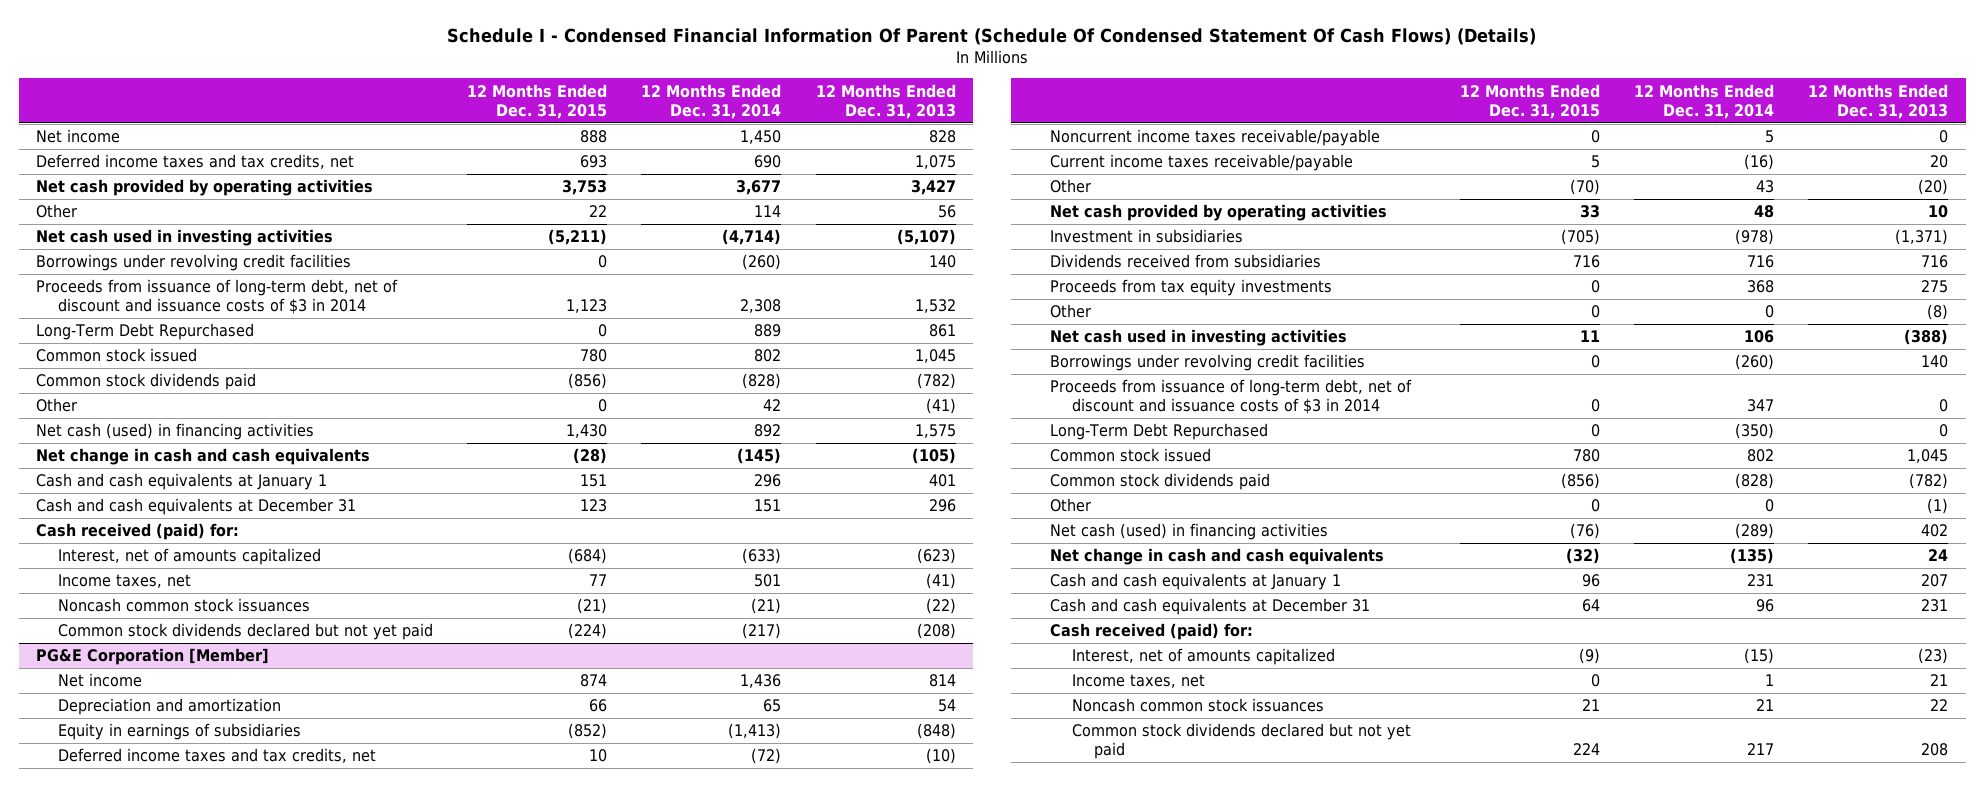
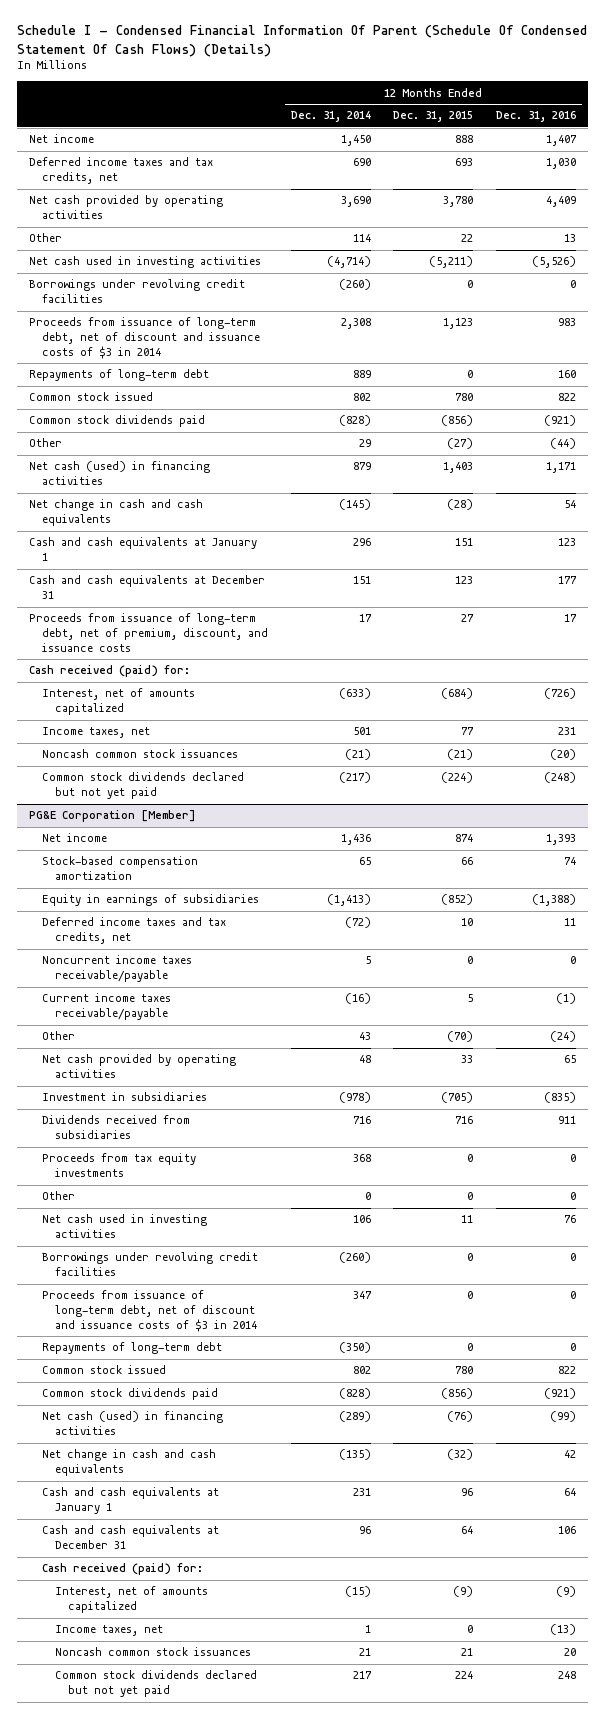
- | 12 Months Ended Dec. 31, 2015 | 12 Months Ended Dec. 31, 2014 | 12 Months Ended Dec. 31, 2013
+ | 12 Months Ended Dec. 31, 2014 | 12 Months Ended Dec. 31, 2015 | 12 Months Ended Dec. 31, 2016
- Net cash provided by operating activities | 3,753 | 3,677 | 3,427
+ Net cash provided by operating activities | 3,690 | 3,780 | 4,409
- Long-Term Debt Repurchased | 0 | 889 | 861
+ Repayments of long-term debt | 889 | 0 | 160
- Other | 0 | 42 | (41)
- Net cash (used) in financing activities | 1,430 | 892 | 1,575
+ Other | 29 | (27) | (44)
+ Net cash (used) in financing activities | 879 | 1,403 | 1,171
+ Proceeds from issuance of long-term debt, net of premium, discount, and issuance costs | 17 | 27 | 17
@ PG&E Corporation [Member]
- Depreciation and amortization | 66 | 65 | 54
+ Stock-based compensation amortization | 65 | 66 | 74
- Long-Term Debt Repurchased | 0 | (350) | 0
+ Repayments of long-term debt | (350) | 0 | 0
- Other | 0 | 0 | (1)

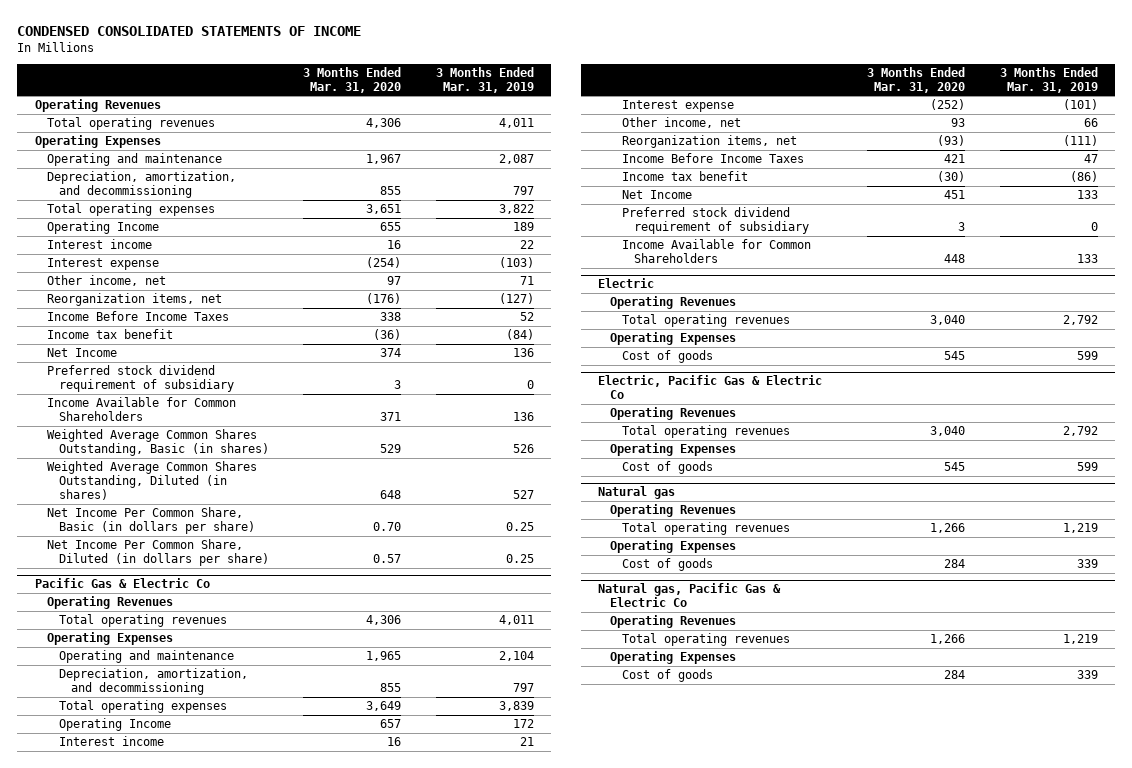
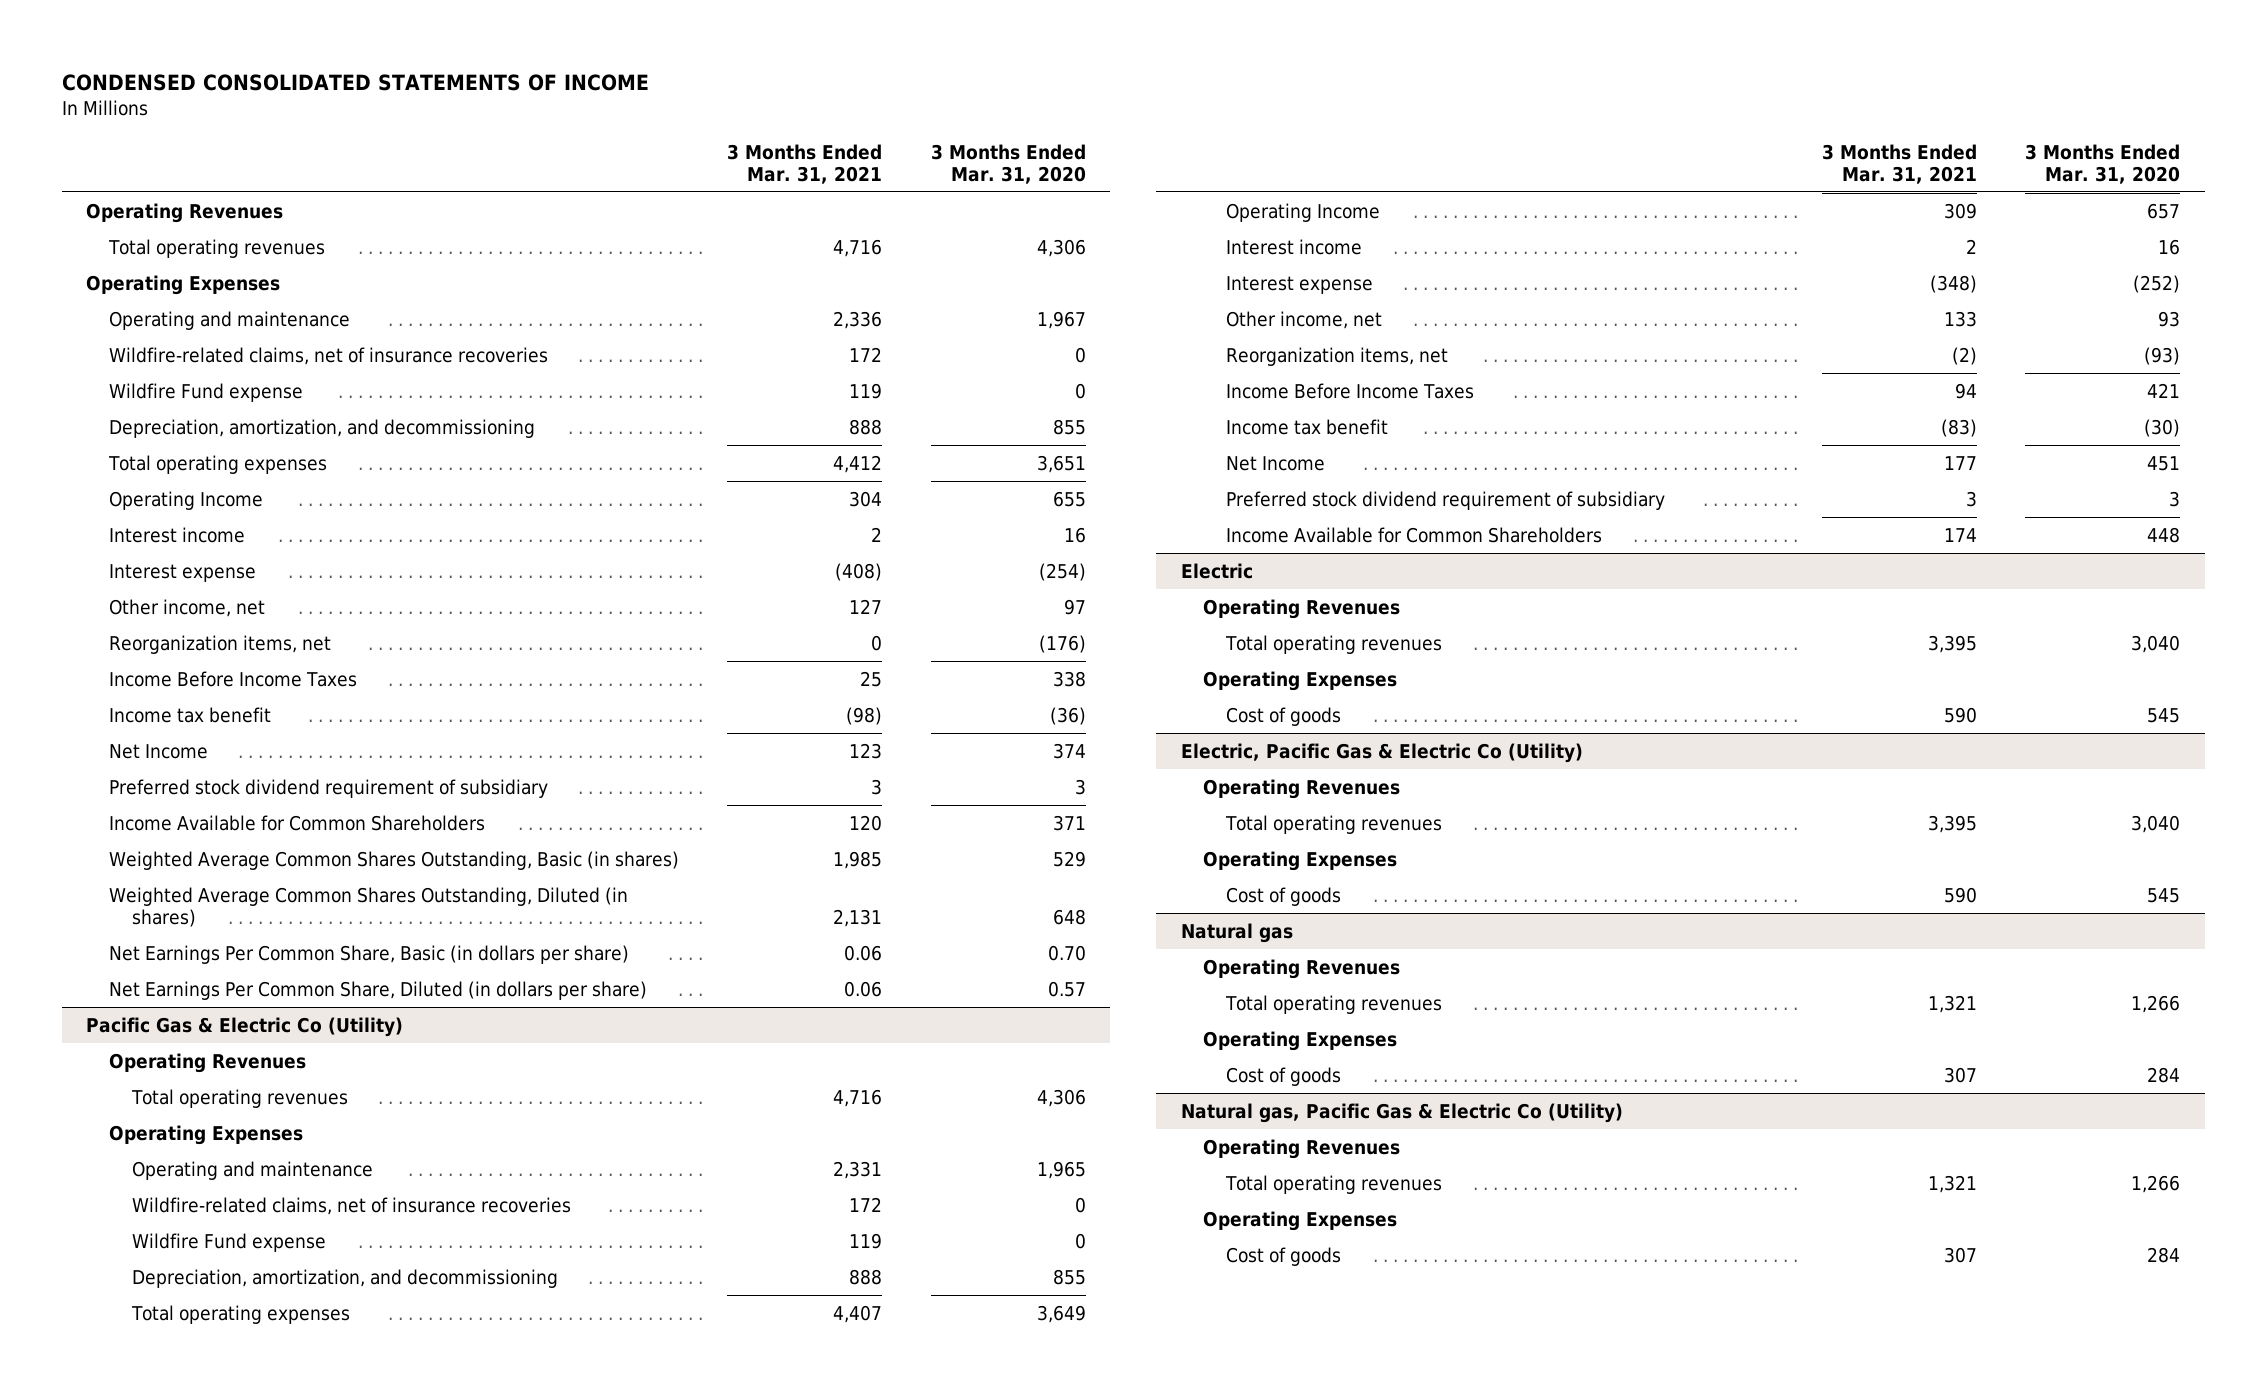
- | 3 Months Ended Mar. 31, 2020 | 3 Months Ended Mar. 31, 2019
+ | 3 Months Ended Mar. 31, 2021 | 3 Months Ended Mar. 31, 2020
+ Wildfire-related claims, net of insurance recoveries | 172 | 0
+ Wildfire Fund expense | 119 | 0
- Net Income Per Common Share, Basic (in dollars per share) | 0.70 | 0.25
- Net Income Per Common Share, Diluted (in dollars per share) | 0.57 | 0.25
- Pacific Gas & Electric Co
+ Net Earnings Per Common Share, Basic (in dollars per share) | 0.06 | 0.70
+ Net Earnings Per Common Share, Diluted (in dollars per share) | 0.06 | 0.57
+ Pacific Gas & Electric Co (Utility)
+ Wildfire-related claims, net of insurance recoveries | 172 | 0
+ Wildfire Fund expense | 119 | 0
- Electric, Pacific Gas & Electric Co
+ Electric, Pacific Gas & Electric Co (Utility)
- Natural gas, Pacific Gas & Electric Co
+ Natural gas, Pacific Gas & Electric Co (Utility)

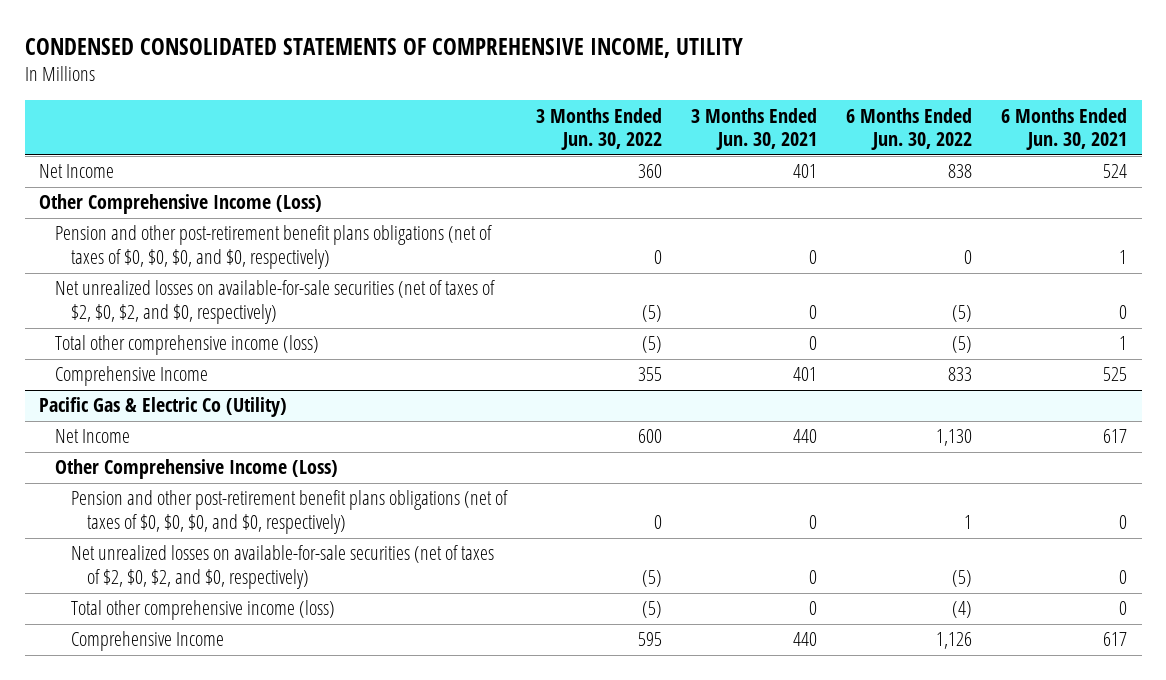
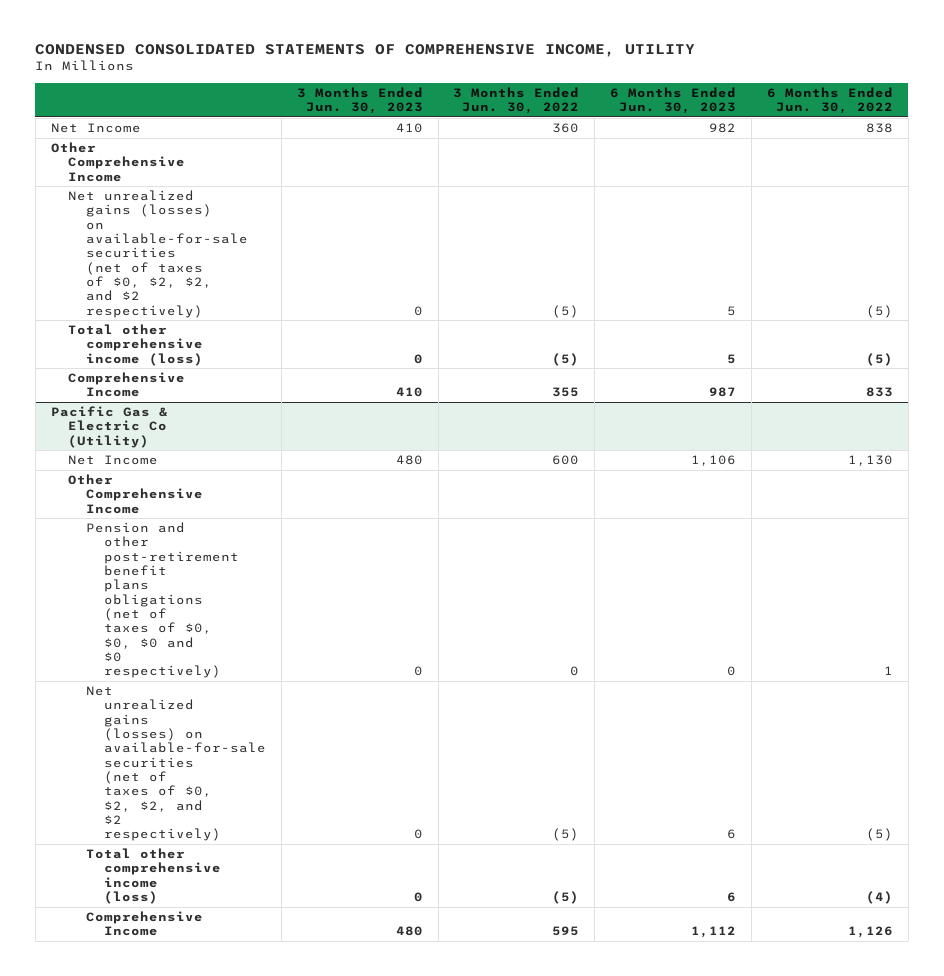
- | 3 Months Ended Jun. 30, 2022 | 3 Months Ended Jun. 30, 2021 | 6 Months Ended Jun. 30, 2022 | 6 Months Ended Jun. 30, 2021
+ | 3 Months Ended Jun. 30, 2023 | 3 Months Ended Jun. 30, 2022 | 6 Months Ended Jun. 30, 2023 | 6 Months Ended Jun. 30, 2022
- Other Comprehensive Income (Loss)
- Pension and other post-retirement benefit plans obligations (net of taxes of $0, $0, $0, and $0, respectively) | 0 | 0 | 0 | 1
- Net unrealized losses on available-for-sale securities (net of taxes of $2, $0, $2, and $0, respectively) | (5) | 0 | (5) | 0
+ Other Comprehensive Income
+ Net unrealized gains (losses) on available-for-sale securities (net of taxes of $0, $2, $2, and $2 respectively) | 0 | (5) | 5 | (5)
@ Pacific Gas & Electric Co (Utility)
- Other Comprehensive Income (Loss)
- Pension and other post-retirement benefit plans obligations (net of taxes of $0, $0, $0, and $0, respectively) | 0 | 0 | 1 | 0
- Net unrealized losses on available-for-sale securities (net of taxes of $2, $0, $2, and $0, respectively) | (5) | 0 | (5) | 0
+ Other Comprehensive Income
+ Pension and other post-retirement benefit plans obligations (net of taxes of $0, $0, $0 and $0 respectively) | 0 | 0 | 0 | 1
+ Net unrealized gains (losses) on available-for-sale securities (net of taxes of $0, $2, $2, and $2 respectively) | 0 | (5) | 6 | (5)

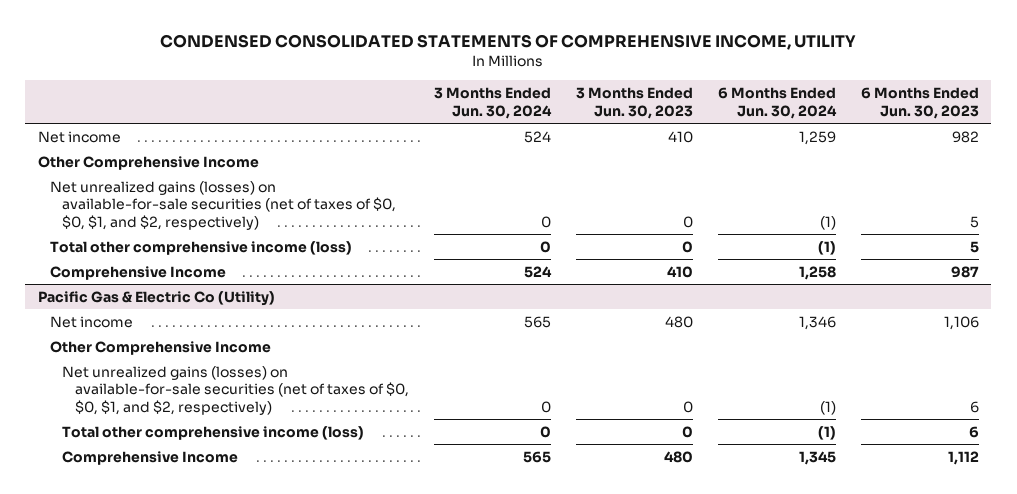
- | 3 Months Ended Jun. 30, 2023 | 3 Months Ended Jun. 30, 2022 | 6 Months Ended Jun. 30, 2023 | 6 Months Ended Jun. 30, 2022
+ | 3 Months Ended Jun. 30, 2024 | 3 Months Ended Jun. 30, 2023 | 6 Months Ended Jun. 30, 2024 | 6 Months Ended Jun. 30, 2023
- Net Income | 410 | 360 | 982 | 838
+ Net income | 524 | 410 | 1,259 | 982
- Net unrealized gains (losses) on available-for-sale securities (net of taxes of $0, $2, $2, and $2 respectively) | 0 | (5) | 5 | (5)
+ Net unrealized gains (losses) on available-for-sale securities (net of taxes of $0, $0, $1, and $2, respectively) | 0 | 0 | (1) | 5
@ Pacific Gas & Electric Co (Utility)
- Net Income | 480 | 600 | 1,106 | 1,130
+ Net income | 565 | 480 | 1,346 | 1,106
- Pension and other post-retirement benefit plans obligations (net of taxes of $0, $0, $0 and $0 respectively) | 0 | 0 | 0 | 1
- Net unrealized gains (losses) on available-for-sale securities (net of taxes of $0, $2, $2, and $2 respectively) | 0 | (5) | 6 | (5)
+ Net unrealized gains (losses) on available-for-sale securities (net of taxes of $0, $0, $1, and $2, respectively) | 0 | 0 | (1) | 6

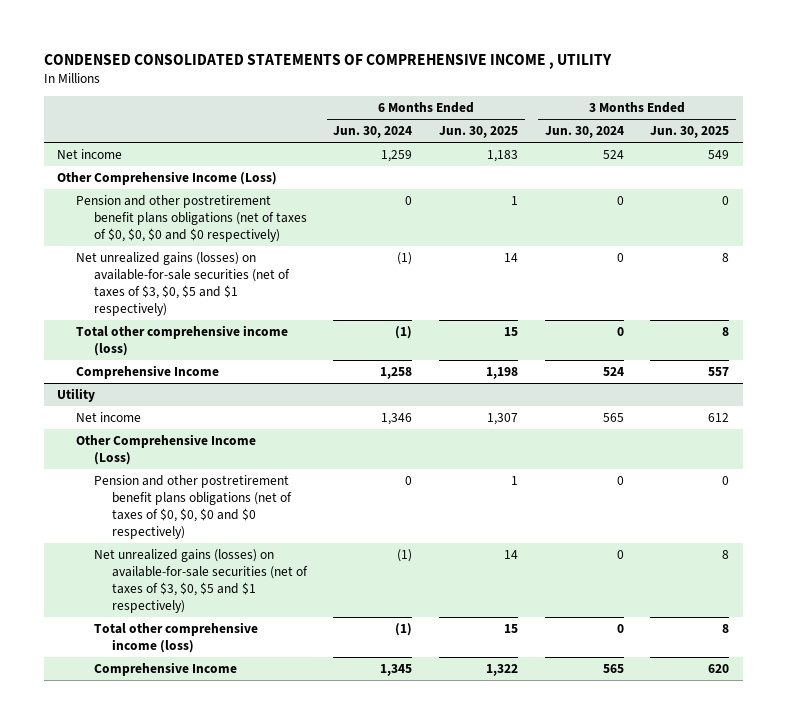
- CONDENSED CONSOLIDATED STATEMENTS OF COMPREHENSIVE INCOME, UTILITY
+ CONDENSED CONSOLIDATED STATEMENTS OF COMPREHENSIVE INCOME , UTILITY
- | 3 Months Ended Jun. 30, 2024 | 3 Months Ended Jun. 30, 2023 | 6 Months Ended Jun. 30, 2024 | 6 Months Ended Jun. 30, 2023
+ | 6 Months Ended Jun. 30, 2024 | 6 Months Ended Jun. 30, 2025 | 3 Months Ended Jun. 30, 2024 | 3 Months Ended Jun. 30, 2025
- Other Comprehensive Income
- Net unrealized gains (losses) on available-for-sale securities (net of taxes of $0, $0, $1, and $2, respectively) | 0 | 0 | (1) | 5
+ Other Comprehensive Income (Loss)
+ Pension and other postretirement benefit plans obligations (net of taxes of $0, $0, $0 and $0 respectively) | 0 | 1 | 0 | 0
+ Net unrealized gains (losses) on available-for-sale securities (net of taxes of $3, $0, $5 and $1 respectively) | (1) | 14 | 0 | 8
- Pacific Gas & Electric Co (Utility)
+ Utility
- Other Comprehensive Income
- Net unrealized gains (losses) on available-for-sale securities (net of taxes of $0, $0, $1, and $2, respectively) | 0 | 0 | (1) | 6
+ Other Comprehensive Income (Loss)
+ Pension and other postretirement benefit plans obligations (net of taxes of $0, $0, $0 and $0 respectively) | 0 | 1 | 0 | 0
+ Net unrealized gains (losses) on available-for-sale securities (net of taxes of $3, $0, $5 and $1 respectively) | (1) | 14 | 0 | 8

